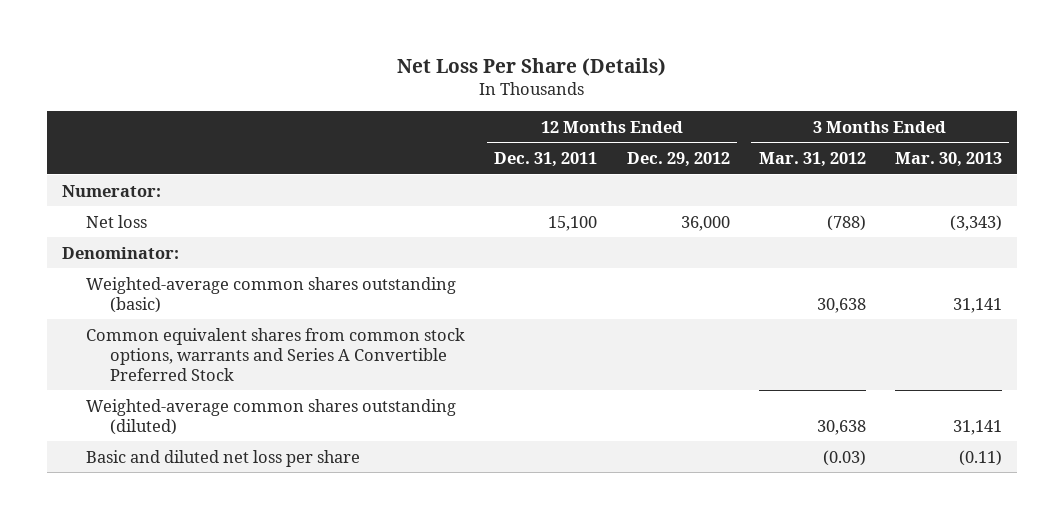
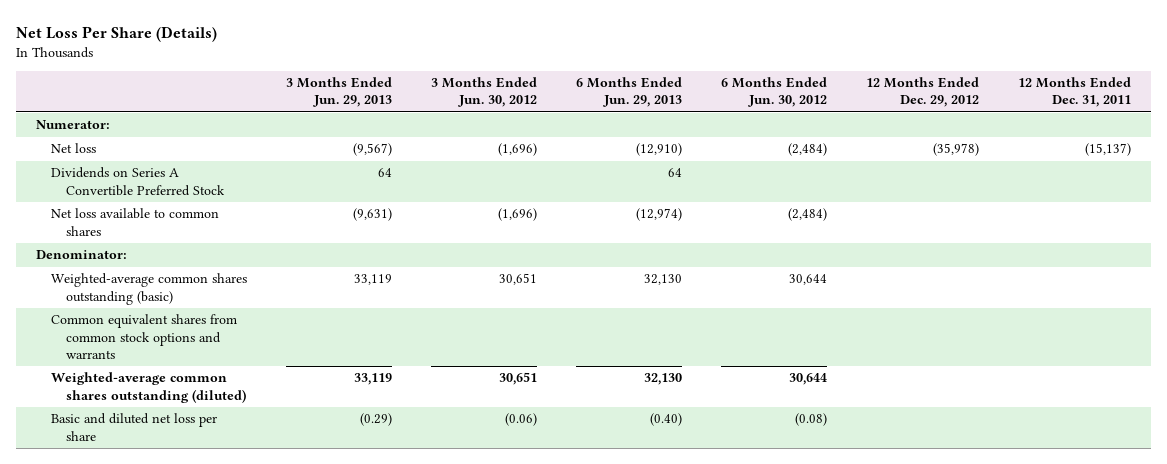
- | 12 Months Ended Dec. 31, 2011 | 12 Months Ended Dec. 29, 2012 | 3 Months Ended Mar. 31, 2012 | 3 Months Ended Mar. 30, 2013
+ | 3 Months Ended Jun. 29, 2013 | 3 Months Ended Jun. 30, 2012 | 6 Months Ended Jun. 29, 2013 | 6 Months Ended Jun. 30, 2012 | 12 Months Ended Dec. 29, 2012 | 12 Months Ended Dec. 31, 2011
- Net loss | 15,100 | 36,000 | (788) | (3,343)
+ Net loss | (9,567) | (1,696) | (12,910) | (2,484) | (35,978) | (15,137)
+ Dividends on Series A Convertible Preferred Stock | 64 | | 64 | | |
+ Net loss available to common shares | (9,631) | (1,696) | (12,974) | (2,484) | |
- Common equivalent shares from common stock options, warrants and Series A Convertible Preferred Stock
+ Common equivalent shares from common stock options and warrants

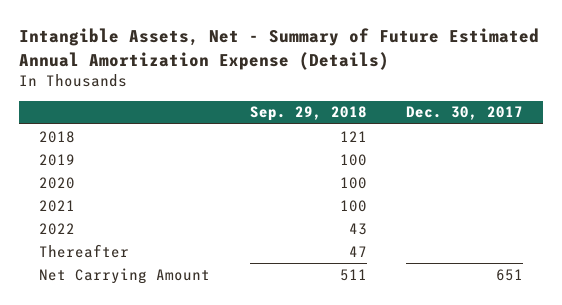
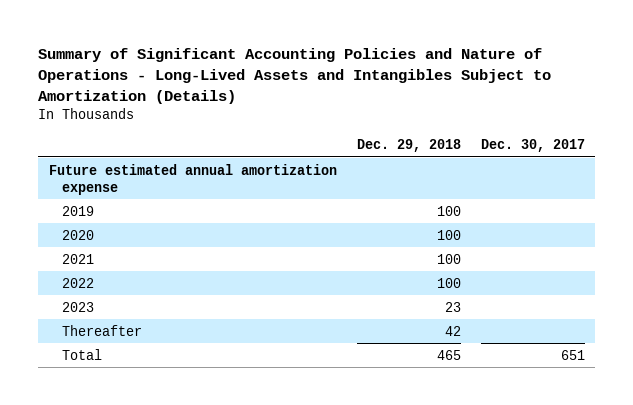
- Intangible Assets, Net - Summary of Future Estimated Annual Amortization Expense (Details)
+ Summary of Significant Accounting Policies and Nature of Operations - Long-Lived Assets and Intangibles Subject to Amortization (Details)
- | Sep. 29, 2018 | Dec. 30, 2017
+ | Dec. 29, 2018 | Dec. 30, 2017
- 2018 | 121 |
+ Future estimated annual amortization expense
+ 2023 | 23 |
- Net Carrying Amount | 511 | 651
+ Total | 465 | 651

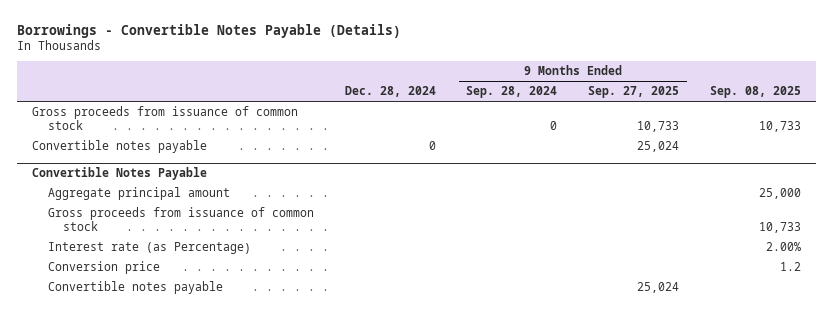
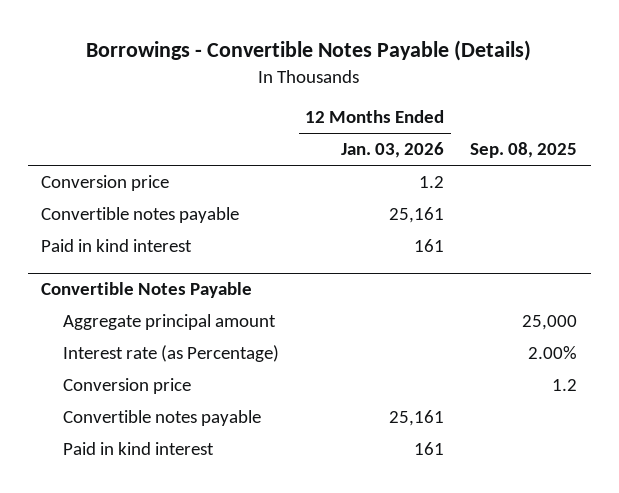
- | Dec. 28, 2024 | 9 Months Ended Sep. 28, 2024 | 9 Months Ended Sep. 27, 2025 | Sep. 08, 2025
+ | 12 Months Ended Jan. 03, 2026 | Sep. 08, 2025
- Gross proceeds from issuance of common stock | | 0 | 10,733 | 10,733
+ Conversion price | 1.2 |
+ Paid in kind interest | 161 |
@ Convertible Notes Payable
- Gross proceeds from issuance of common stock | | | | 10,733
+ Paid in kind interest | 161 |

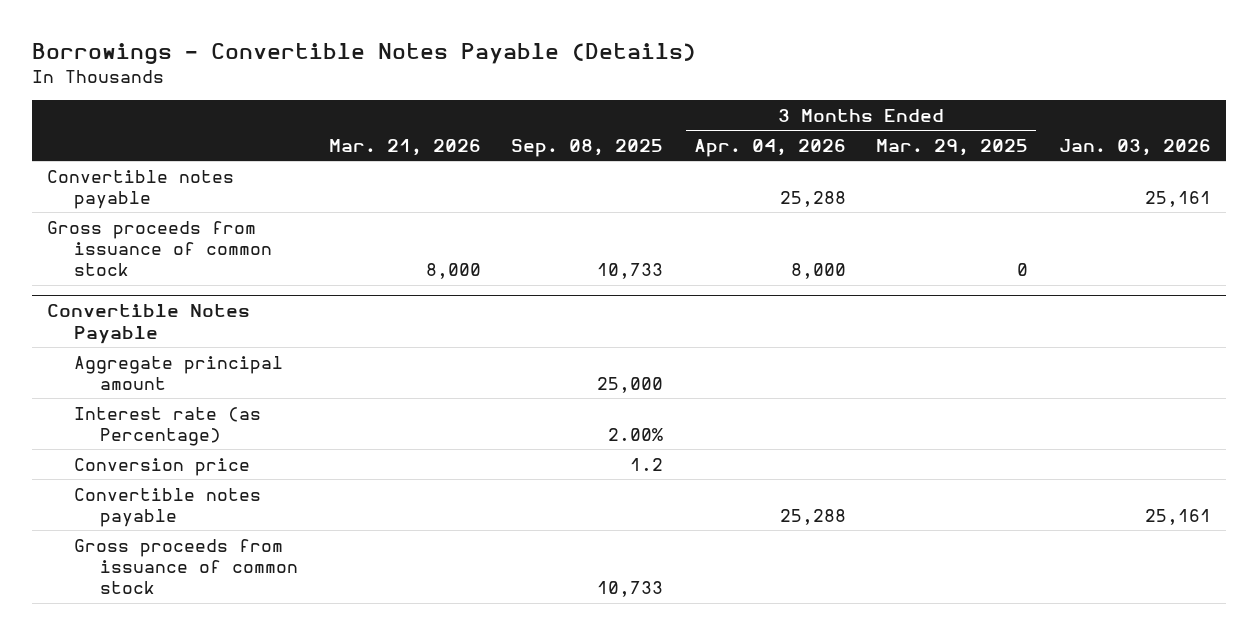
- | 12 Months Ended Jan. 03, 2026 | Sep. 08, 2025
+ | Mar. 21, 2026 | Sep. 08, 2025 | 3 Months Ended Apr. 04, 2026 | 3 Months Ended Mar. 29, 2025 | Jan. 03, 2026
- Conversion price | 1.2 |
- Paid in kind interest | 161 |
+ Gross proceeds from issuance of common stock | 8,000 | 10,733 | 8,000 | 0 |
@ Convertible Notes Payable
- Paid in kind interest | 161 |
+ Gross proceeds from issuance of common stock | | 10,733 | | |

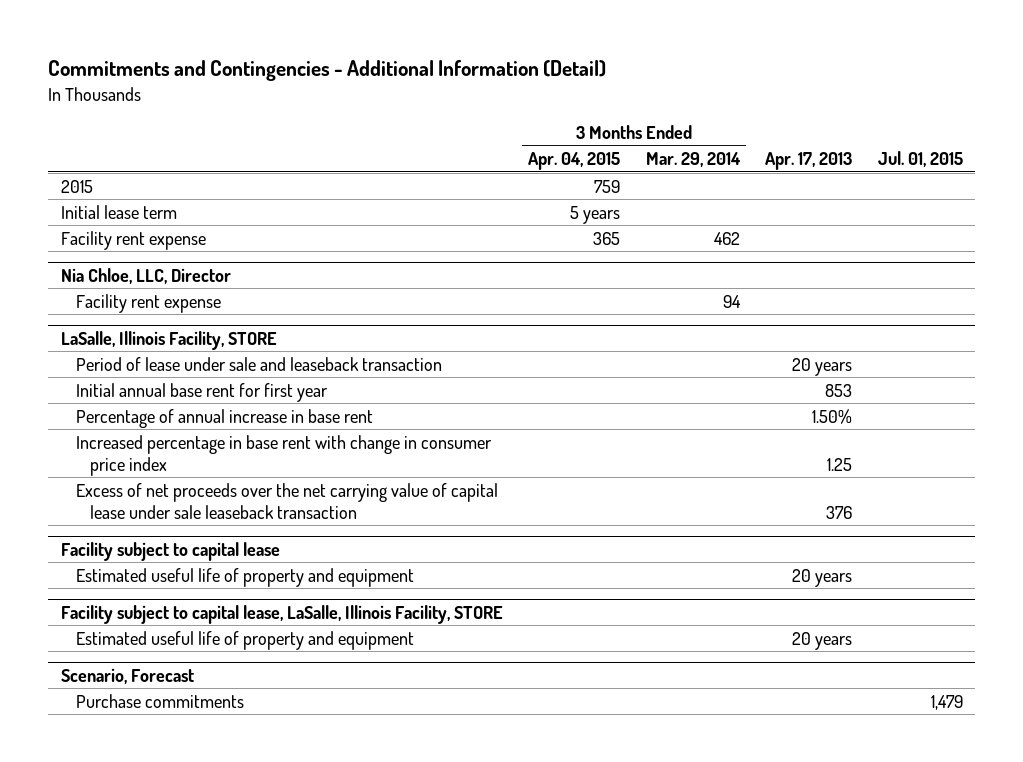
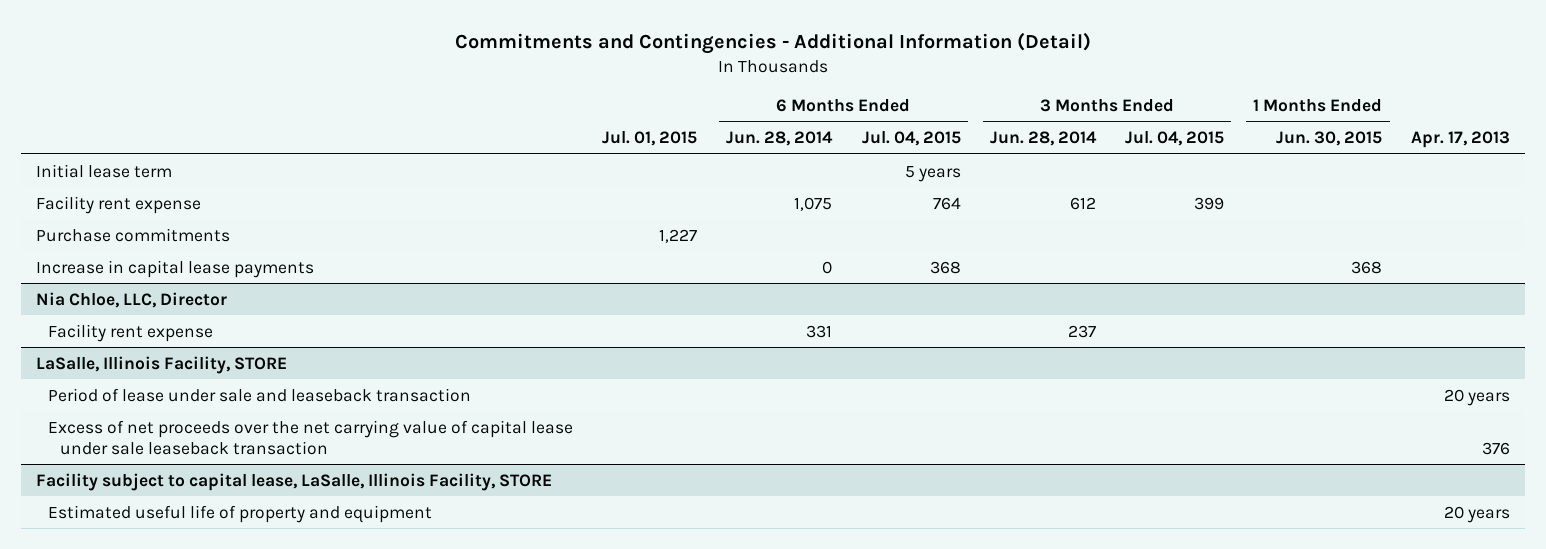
- | 3 Months Ended Apr. 04, 2015 | 3 Months Ended Mar. 29, 2014 | Apr. 17, 2013 | Jul. 01, 2015
+ | Jul. 01, 2015 | 6 Months Ended Jun. 28, 2014 | 6 Months Ended Jul. 04, 2015 | 3 Months Ended Jun. 28, 2014 | 3 Months Ended Jul. 04, 2015 | 1 Months Ended Jun. 30, 2015 | Apr. 17, 2013
- 2015 | 759 | | |
+ Purchase commitments | 1,227 | | | | | |
+ Increase in capital lease payments | | 0 | 368 | | | 368 |
@ LaSalle, Illinois Facility, STORE
- Initial annual base rent for first year | | | 853 |
- Percentage of annual increase in base rent | | | 1.50% |
- Increased percentage in base rent with change in consumer price index | | | 1.25 |
- Facility subject to capital lease
- Estimated useful life of property and equipment | | | 20 years |
- Scenario, Forecast
- Purchase commitments | | | | 1,479

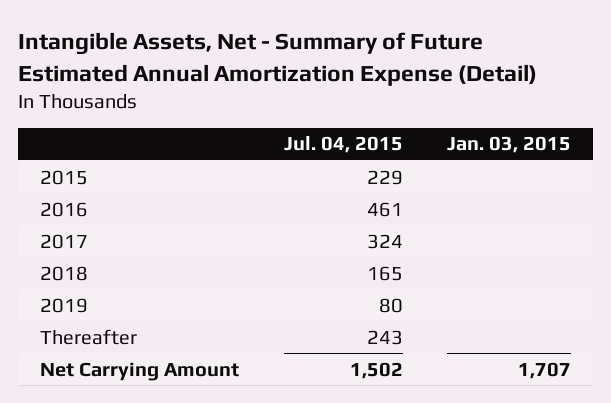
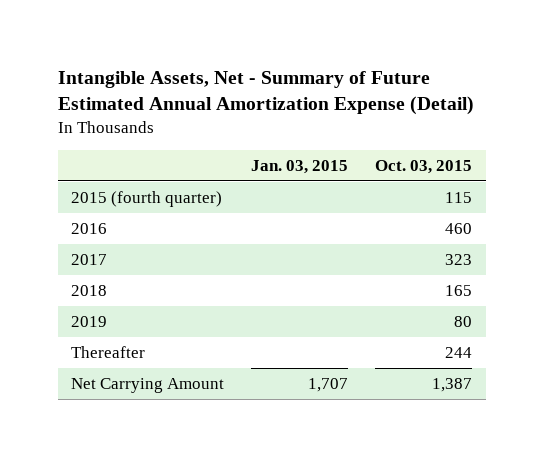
- | Jul. 04, 2015 | Jan. 03, 2015
+ | Jan. 03, 2015 | Oct. 03, 2015
- 2015 | 229 |
+ 2015 (fourth quarter) | | 115

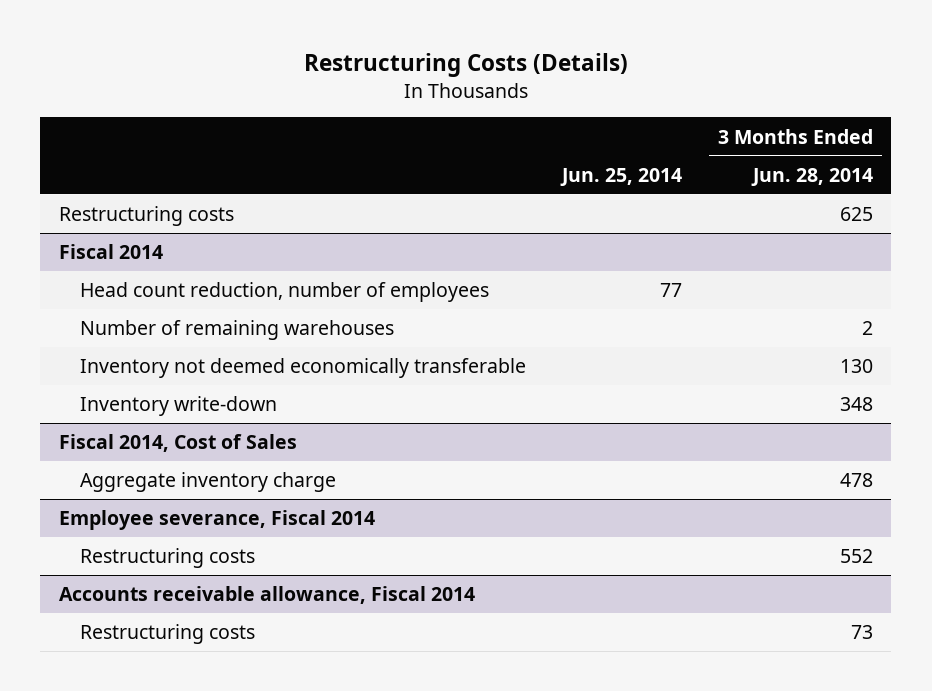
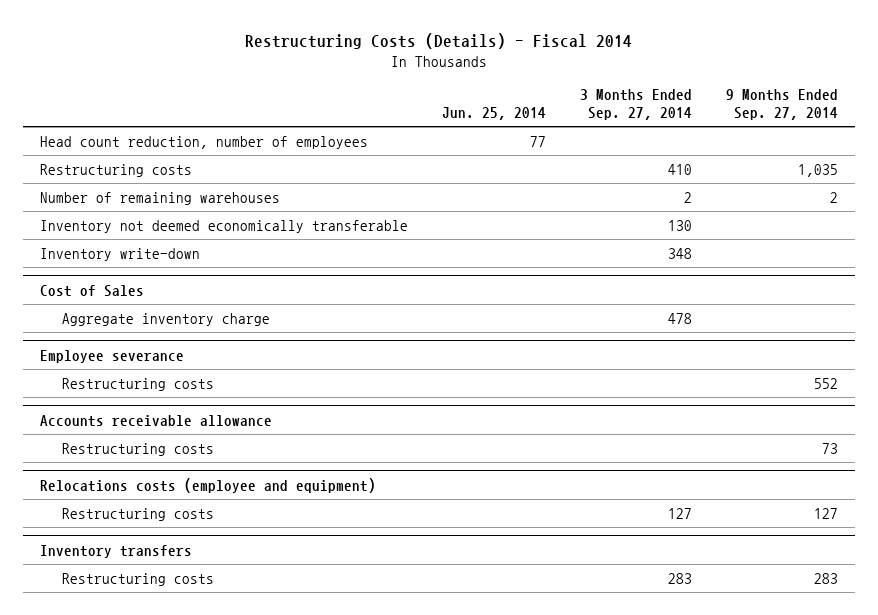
- Restructuring Costs (Details)
+ Restructuring Costs (Details) - Fiscal 2014
- | Jun. 25, 2014 | 3 Months Ended Jun. 28, 2014
+ | Jun. 25, 2014 | 3 Months Ended Sep. 27, 2014 | 9 Months Ended Sep. 27, 2014
+ Head count reduction, number of employees | 77 | |
- Fiscal 2014
- Head count reduction, number of employees | 77 |
- Number of remaining warehouses | | 2
- Inventory not deemed economically transferable | | 130
- Inventory write-down | | 348
- Fiscal 2014, Cost of Sales
- Aggregate inventory charge | | 478
- Employee severance, Fiscal 2014
+ Number of remaining warehouses | | 2 | 2
+ Inventory not deemed economically transferable | | 130 |
+ Inventory write-down | | 348 |
+ Cost of Sales
+ Aggregate inventory charge | | 478 |
+ Employee severance
- Accounts receivable allowance, Fiscal 2014
+ Accounts receivable allowance
+ Relocations costs (employee and equipment)
+ Restructuring costs | | 127 | 127
+ Inventory transfers
+ Restructuring costs | | 283 | 283

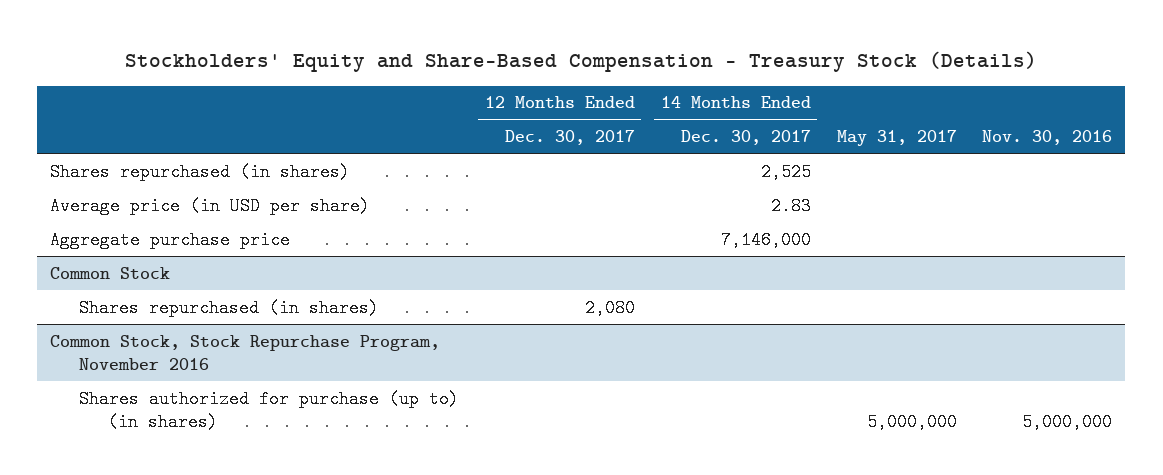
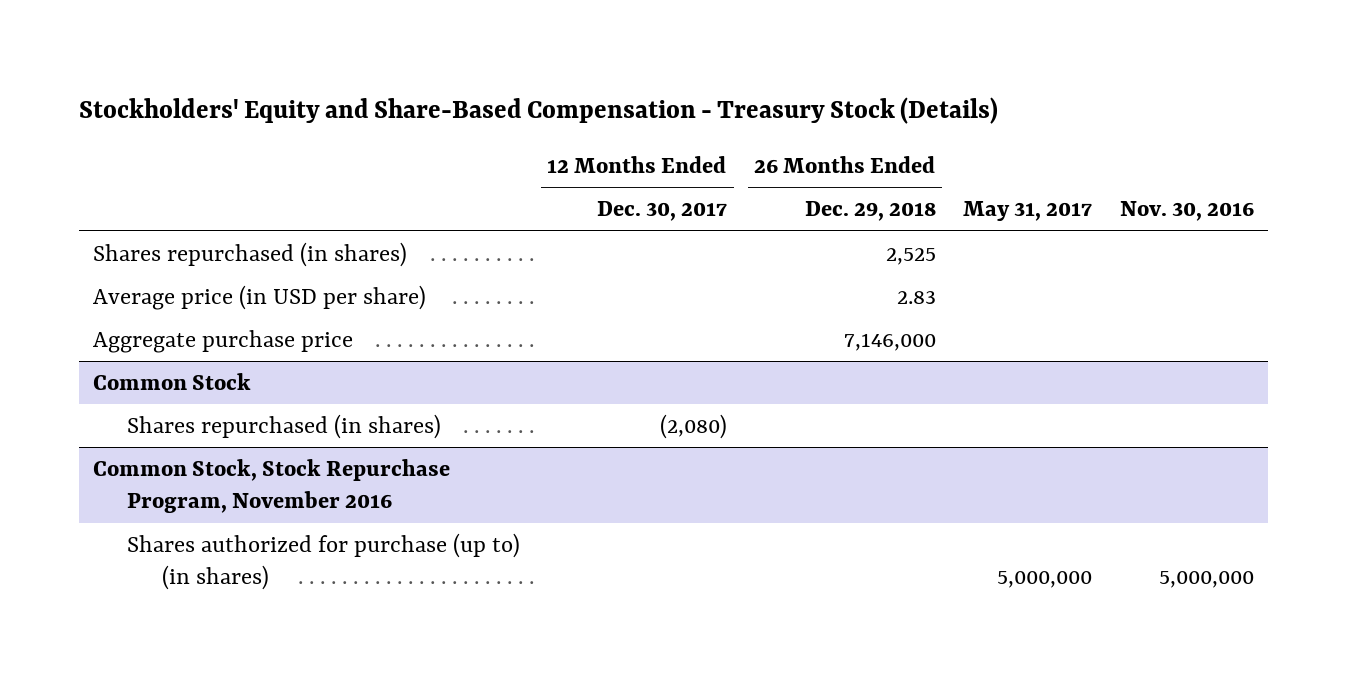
- | 12 Months Ended Dec. 30, 2017 | 14 Months Ended Dec. 30, 2017 | May 31, 2017 | Nov. 30, 2016
+ | 12 Months Ended Dec. 30, 2017 | 26 Months Ended Dec. 29, 2018 | May 31, 2017 | Nov. 30, 2016
@ Common Stock
- Shares repurchased (in shares) | 2,080 | | |
+ Shares repurchased (in shares) | (2,080) | | |

